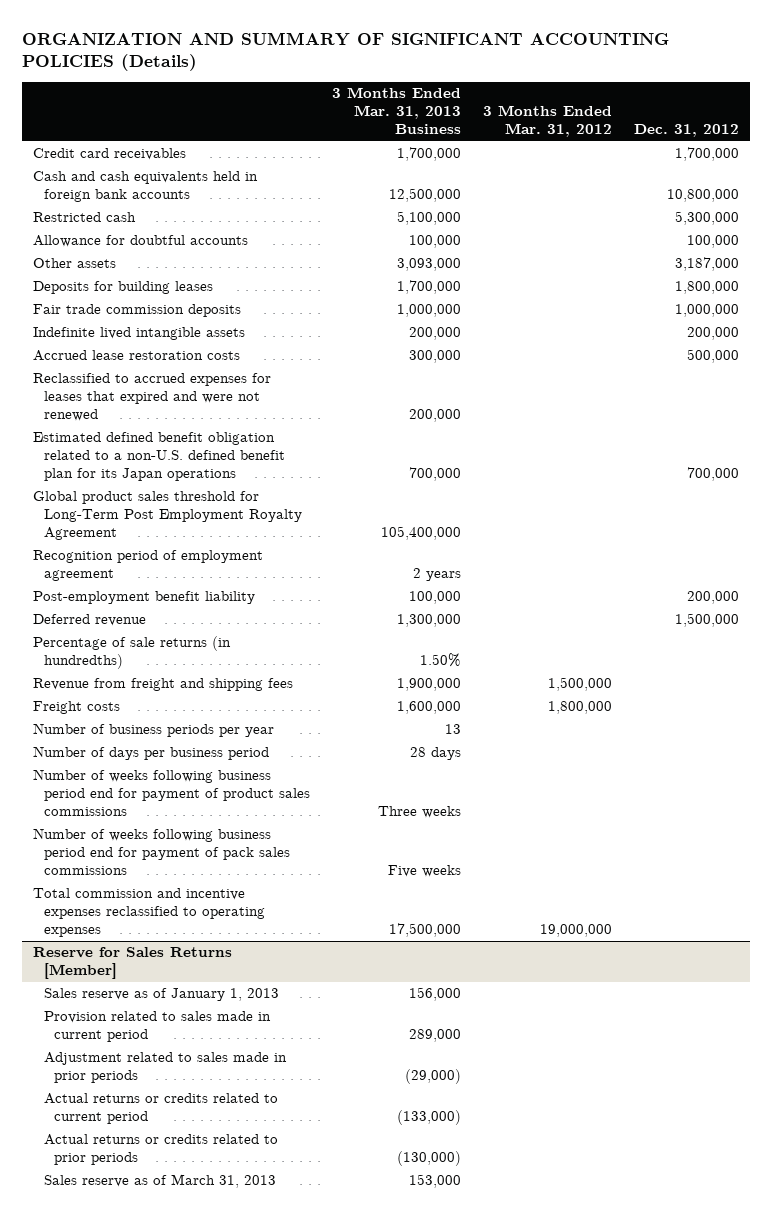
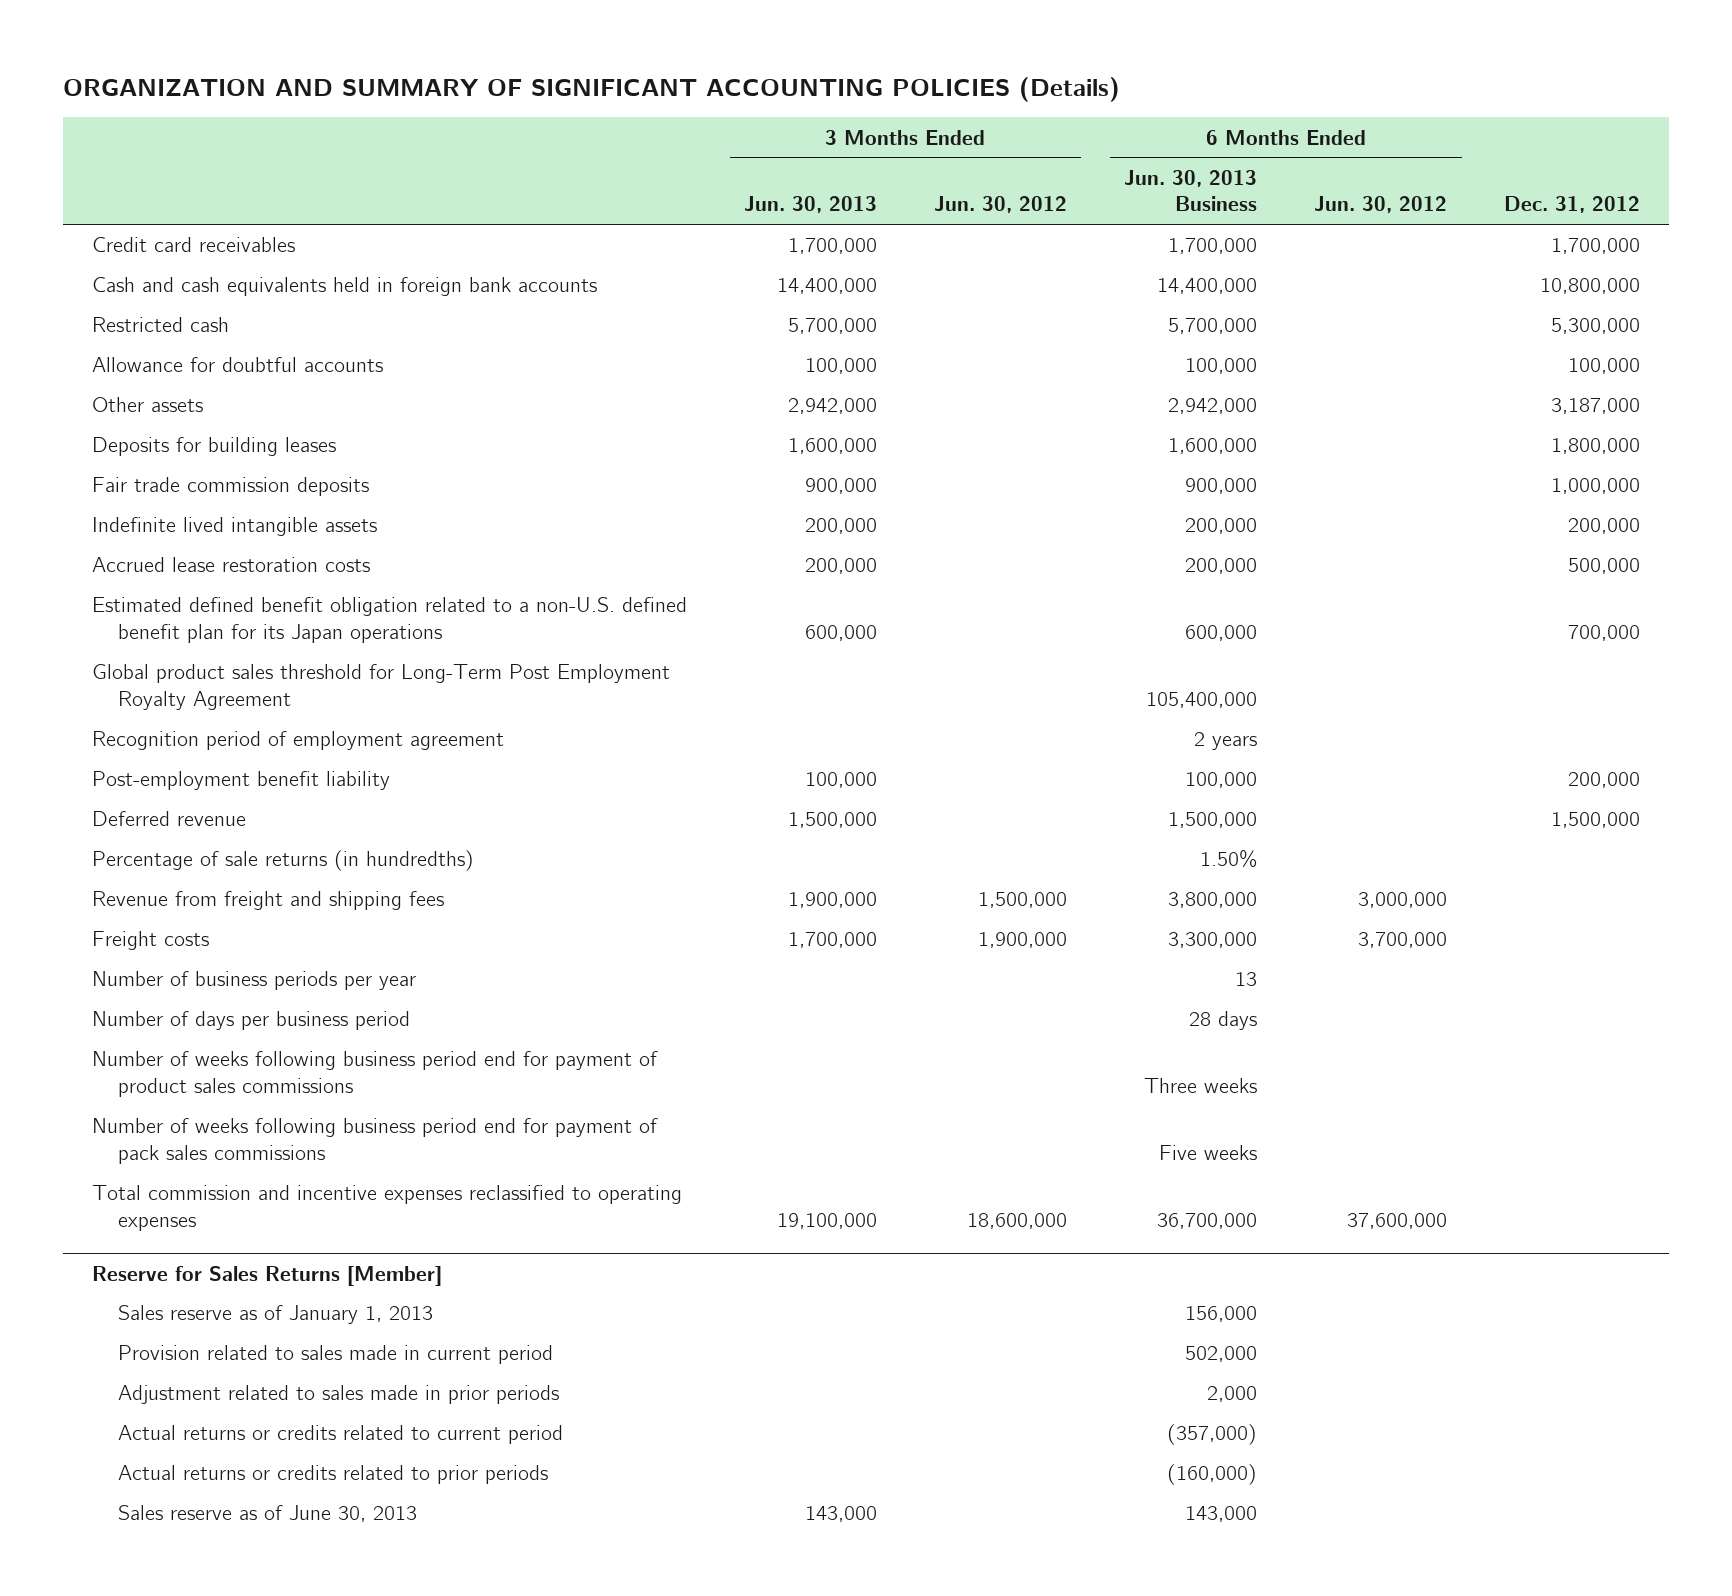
- | 3 Months Ended Mar. 31, 2013 Business | 3 Months Ended Mar. 31, 2012 | Dec. 31, 2012
+ | 3 Months Ended Jun. 30, 2013 | 3 Months Ended Jun. 30, 2012 | 6 Months Ended Jun. 30, 2013 Business | 6 Months Ended Jun. 30, 2012 | Dec. 31, 2012
- Reclassified to accrued expenses for leases that expired and were not renewed | 200,000 | |
@ Reserve for Sales Returns [Member]
- Sales reserve as of March 31, 2013 | 153,000 | |
+ Sales reserve as of June 30, 2013 | 143,000 | | 143,000 | |

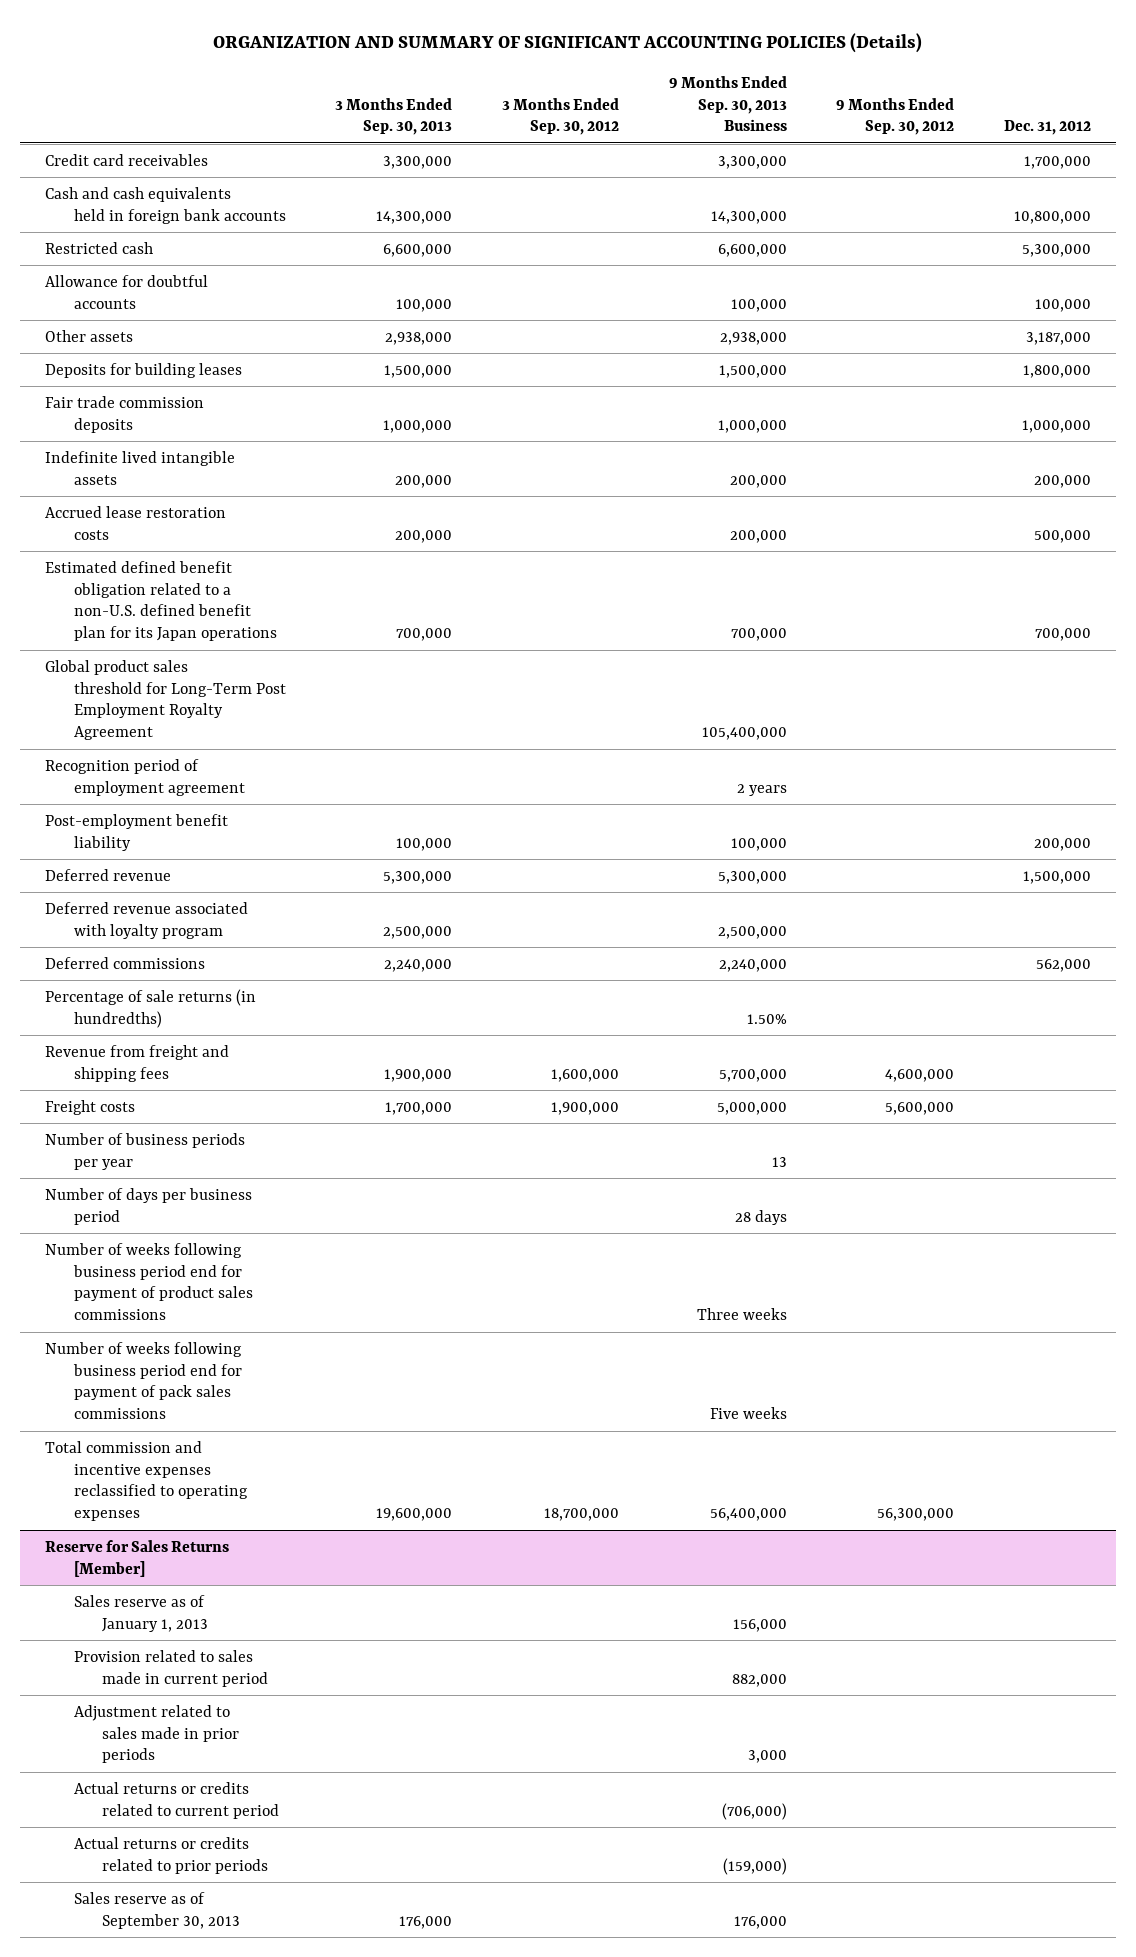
- | 3 Months Ended Jun. 30, 2013 | 3 Months Ended Jun. 30, 2012 | 6 Months Ended Jun. 30, 2013 Business | 6 Months Ended Jun. 30, 2012 | Dec. 31, 2012
+ | 3 Months Ended Sep. 30, 2013 | 3 Months Ended Sep. 30, 2012 | 9 Months Ended Sep. 30, 2013 Business | 9 Months Ended Sep. 30, 2012 | Dec. 31, 2012
+ Deferred revenue associated with loyalty program | 2,500,000 | | 2,500,000 | |
+ Deferred commissions | 2,240,000 | | 2,240,000 | | 562,000
@ Reserve for Sales Returns [Member]
- Sales reserve as of June 30, 2013 | 143,000 | | 143,000 | |
+ Sales reserve as of September 30, 2013 | 176,000 | | 176,000 | |

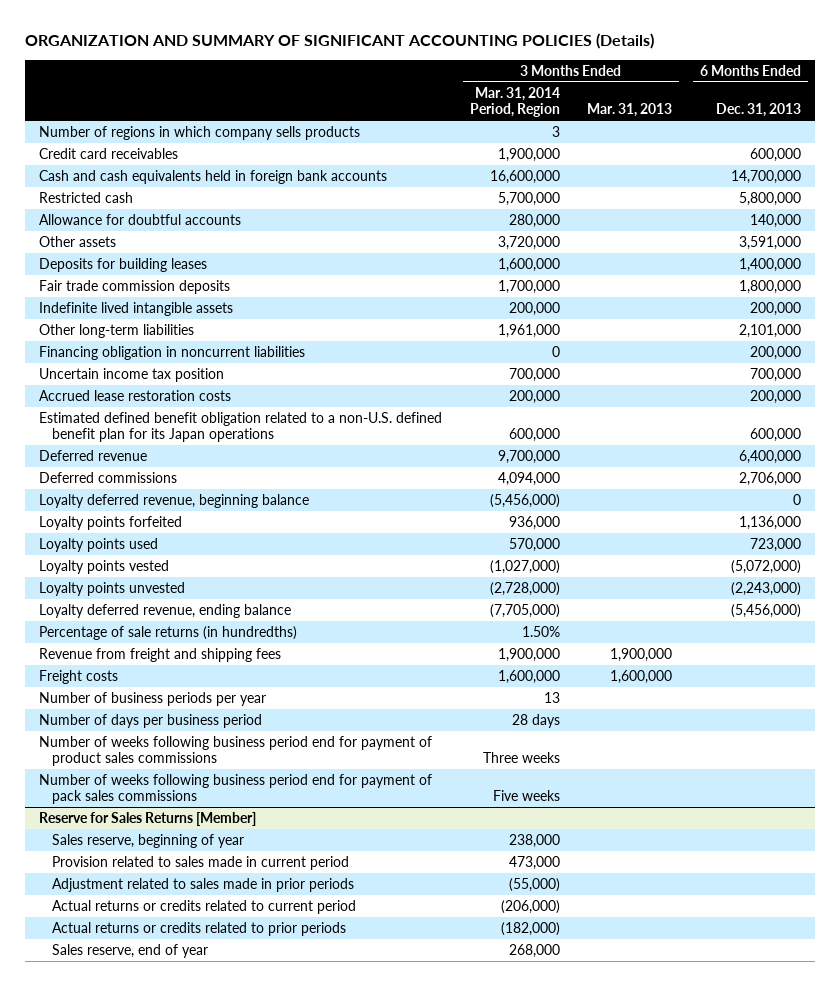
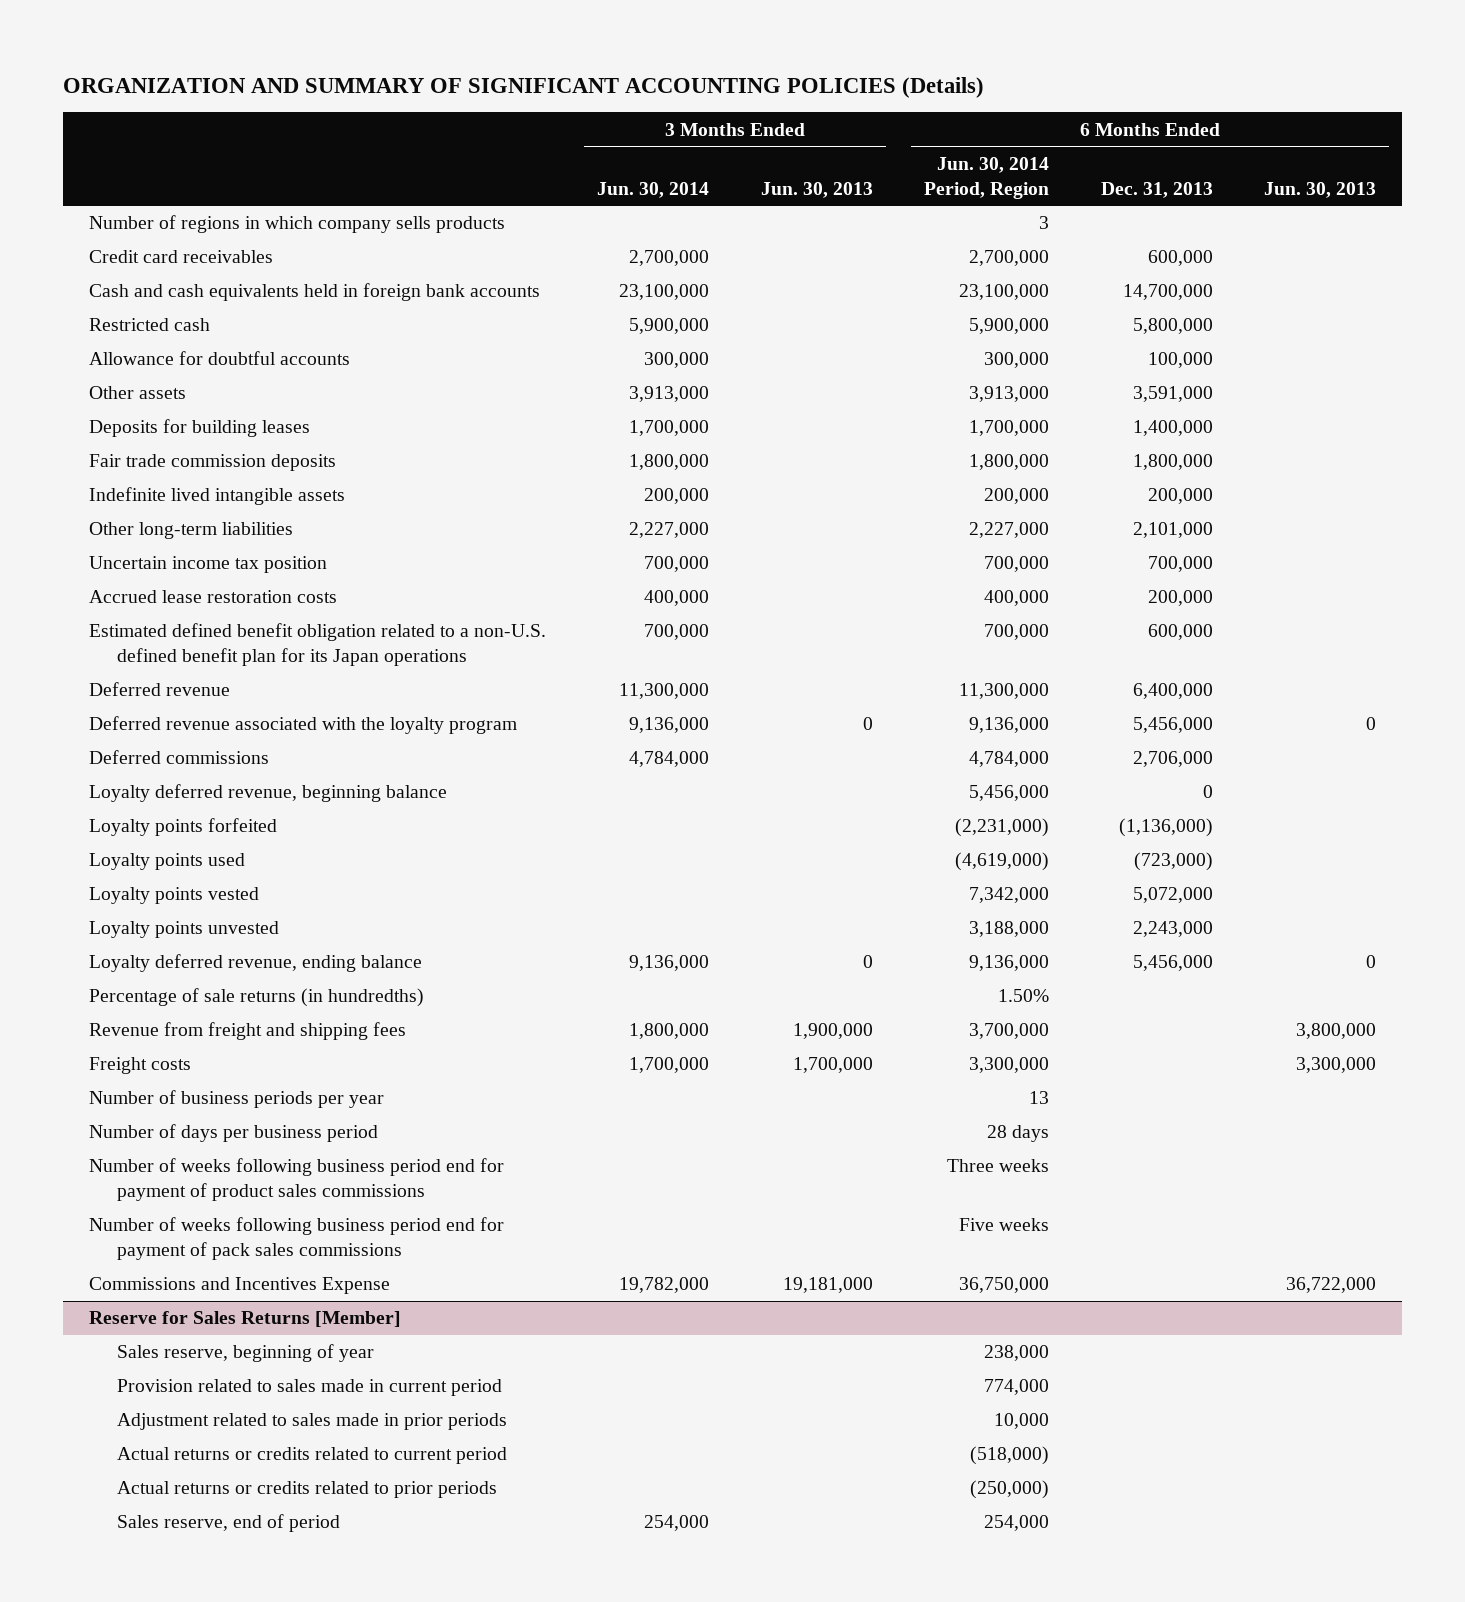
- | 3 Months Ended Mar. 31, 2014 Period, Region | 3 Months Ended Mar. 31, 2013 | 6 Months Ended Dec. 31, 2013
+ | 3 Months Ended Jun. 30, 2014 | 3 Months Ended Jun. 30, 2013 | 6 Months Ended Jun. 30, 2014 Period, Region | 6 Months Ended Dec. 31, 2013 | 6 Months Ended Jun. 30, 2013
- Allowance for doubtful accounts | 280,000 | | 140,000
+ Allowance for doubtful accounts | 300,000 | | 300,000 | 100,000 |
- Financing obligation in noncurrent liabilities | 0 | | 200,000
+ Deferred revenue associated with the loyalty program | 9,136,000 | 0 | 9,136,000 | 5,456,000 | 0
- Loyalty points forfeited | 936,000 | | 1,136,000
- Loyalty points used | 570,000 | | 723,000
- Loyalty points vested | (1,027,000) | | (5,072,000)
- Loyalty points unvested | (2,728,000) | | (2,243,000)
- Loyalty deferred revenue, ending balance | (7,705,000) | | (5,456,000)
+ Loyalty points forfeited | | | (2,231,000) | (1,136,000) |
+ Loyalty points used | | | (4,619,000) | (723,000) |
+ Loyalty points vested | | | 7,342,000 | 5,072,000 |
+ Loyalty points unvested | | | 3,188,000 | 2,243,000 |
+ Loyalty deferred revenue, ending balance | 9,136,000 | 0 | 9,136,000 | 5,456,000 | 0
+ Commissions and Incentives Expense | 19,782,000 | 19,181,000 | 36,750,000 | | 36,722,000
@ Reserve for Sales Returns [Member]
- Sales reserve, end of year | 268,000 | |
+ Sales reserve, end of period | 254,000 | | 254,000 | |

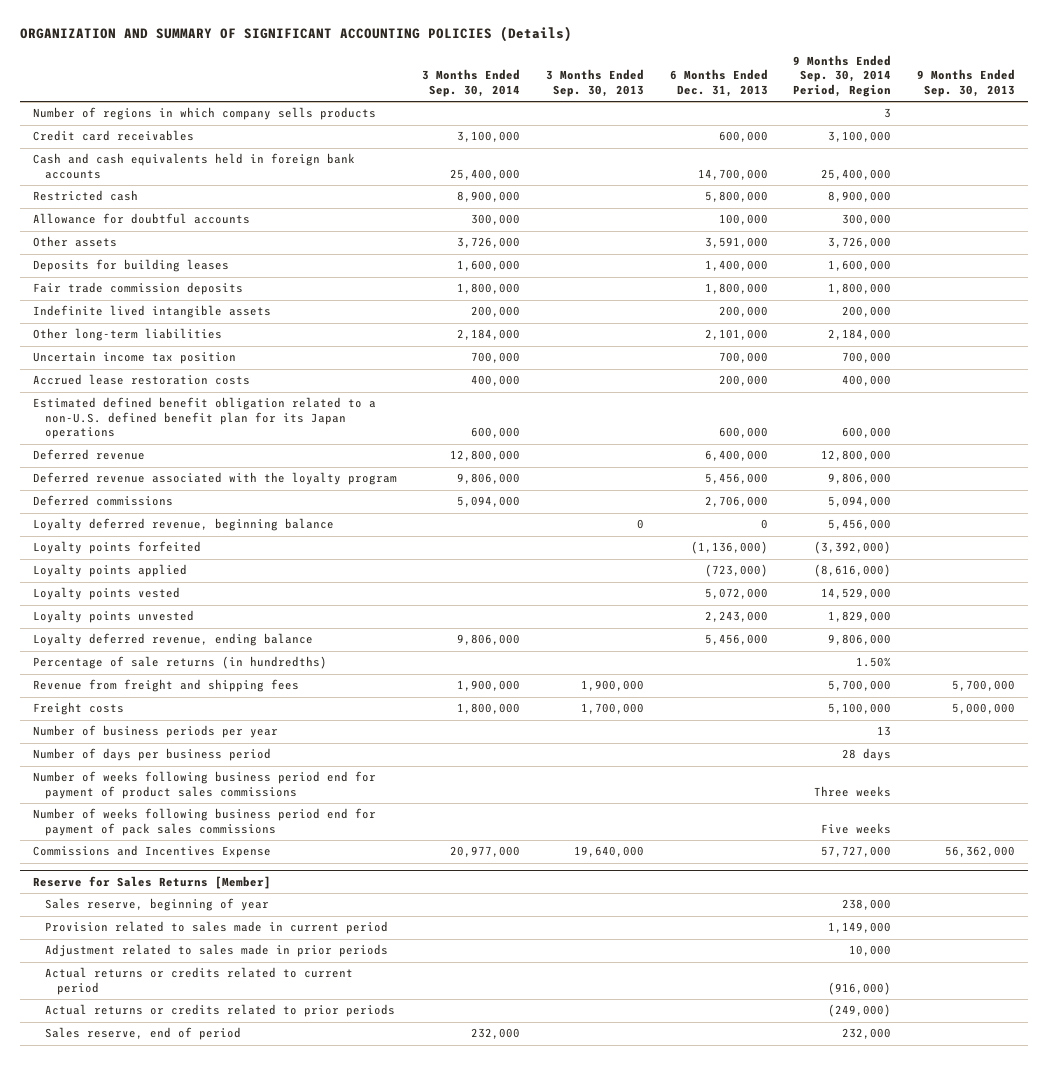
- | 3 Months Ended Jun. 30, 2014 | 3 Months Ended Jun. 30, 2013 | 6 Months Ended Jun. 30, 2014 Period, Region | 6 Months Ended Dec. 31, 2013 | 6 Months Ended Jun. 30, 2013
+ | 3 Months Ended Sep. 30, 2014 | 3 Months Ended Sep. 30, 2013 | 6 Months Ended Dec. 31, 2013 | 9 Months Ended Sep. 30, 2014 Period, Region | 9 Months Ended Sep. 30, 2013
- Loyalty points used | | | (4,619,000) | (723,000) |
+ Loyalty points applied | | | (723,000) | (8,616,000) |

